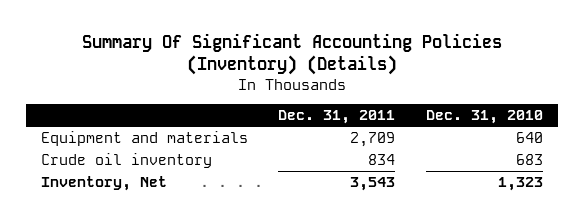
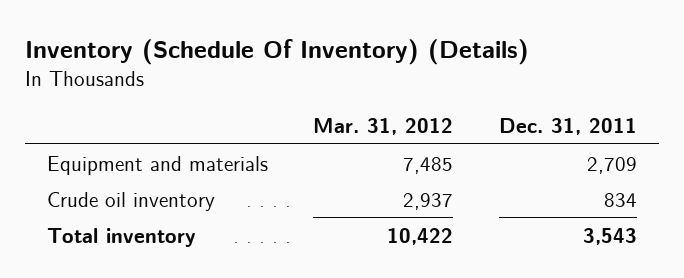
- Summary Of Significant Accounting Policies (Inventory) (Details)
+ Inventory (Schedule Of Inventory) (Details)
- | Dec. 31, 2011 | Dec. 31, 2010
+ | Mar. 31, 2012 | Dec. 31, 2011
- Inventory, Net | 3,543 | 1,323
+ Total inventory | 10,422 | 3,543

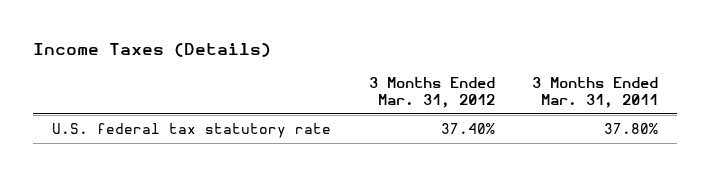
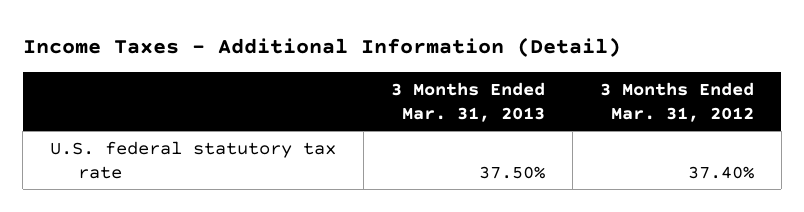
- Income Taxes (Details)
+ Income Taxes - Additional Information (Detail)
- | 3 Months Ended Mar. 31, 2012 | 3 Months Ended Mar. 31, 2011
+ | 3 Months Ended Mar. 31, 2013 | 3 Months Ended Mar. 31, 2012
- U.S. federal tax statutory rate | 37.40% | 37.80%
+ U.S. federal statutory tax rate | 37.50% | 37.40%

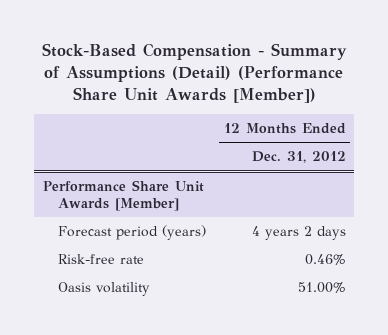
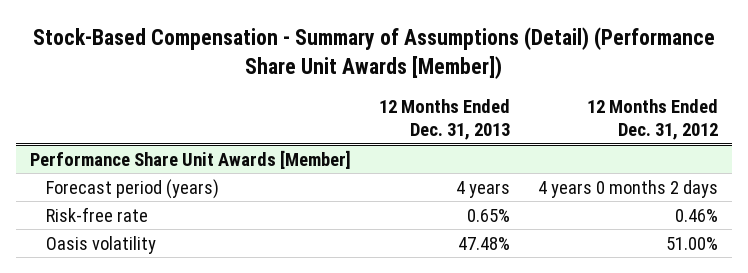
- | 12 Months Ended Dec. 31, 2012
+ | 12 Months Ended Dec. 31, 2013 | 12 Months Ended Dec. 31, 2012
@ Performance Share Unit Awards [Member]
- Forecast period (years) | 4 years 2 days
+ Forecast period (years) | 4 years | 4 years 0 months 2 days

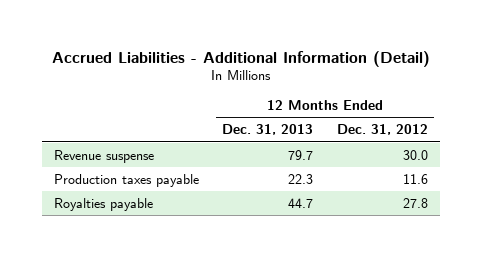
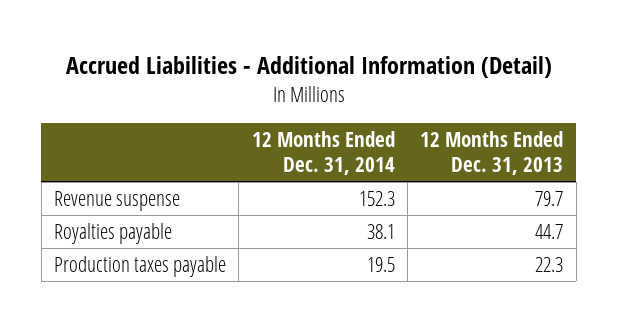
- | 12 Months Ended Dec. 31, 2013 | 12 Months Ended Dec. 31, 2012
+ | 12 Months Ended Dec. 31, 2014 | 12 Months Ended Dec. 31, 2013
moved down: Production taxes payable | 19.5 | 22.3

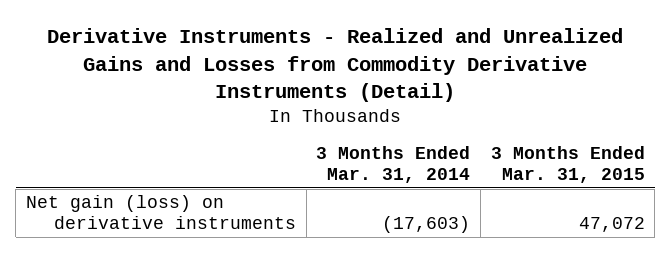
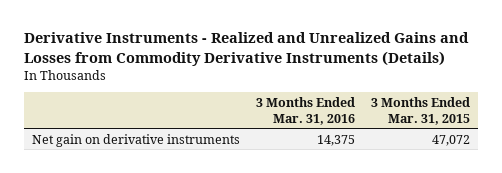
- Derivative Instruments - Realized and Unrealized Gains and Losses from Commodity Derivative Instruments (Detail)
+ Derivative Instruments - Realized and Unrealized Gains and Losses from Commodity Derivative Instruments (Details)
- | 3 Months Ended Mar. 31, 2014 | 3 Months Ended Mar. 31, 2015
+ | 3 Months Ended Mar. 31, 2016 | 3 Months Ended Mar. 31, 2015
- Net gain (loss) on derivative instruments | (17,603) | 47,072
+ Net gain on derivative instruments | 14,375 | 47,072

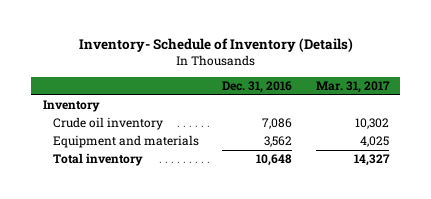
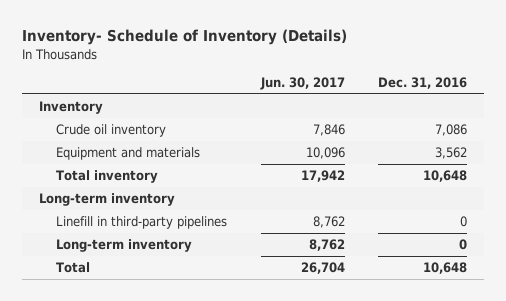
- | Dec. 31, 2016 | Mar. 31, 2017
+ | Jun. 30, 2017 | Dec. 31, 2016
+ Long-term inventory
+ Linefill in third-party pipelines | 8,762 | 0
+ Long-term inventory | 8,762 | 0
+ Total | 26,704 | 10,648

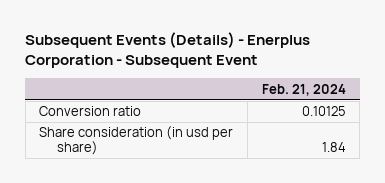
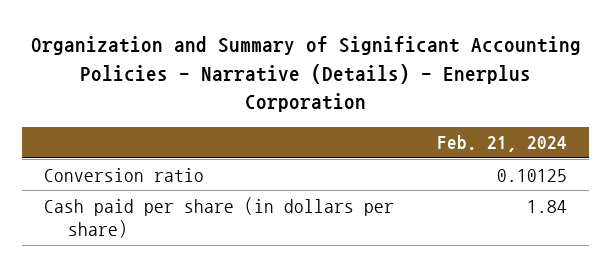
- Subsequent Events (Details) - Enerplus Corporation - Subsequent Event
+ Organization and Summary of Significant Accounting Policies - Narrative (Details) - Enerplus Corporation
- Share consideration (in usd per share) | 1.84
+ Cash paid per share (in dollars per share) | 1.84

